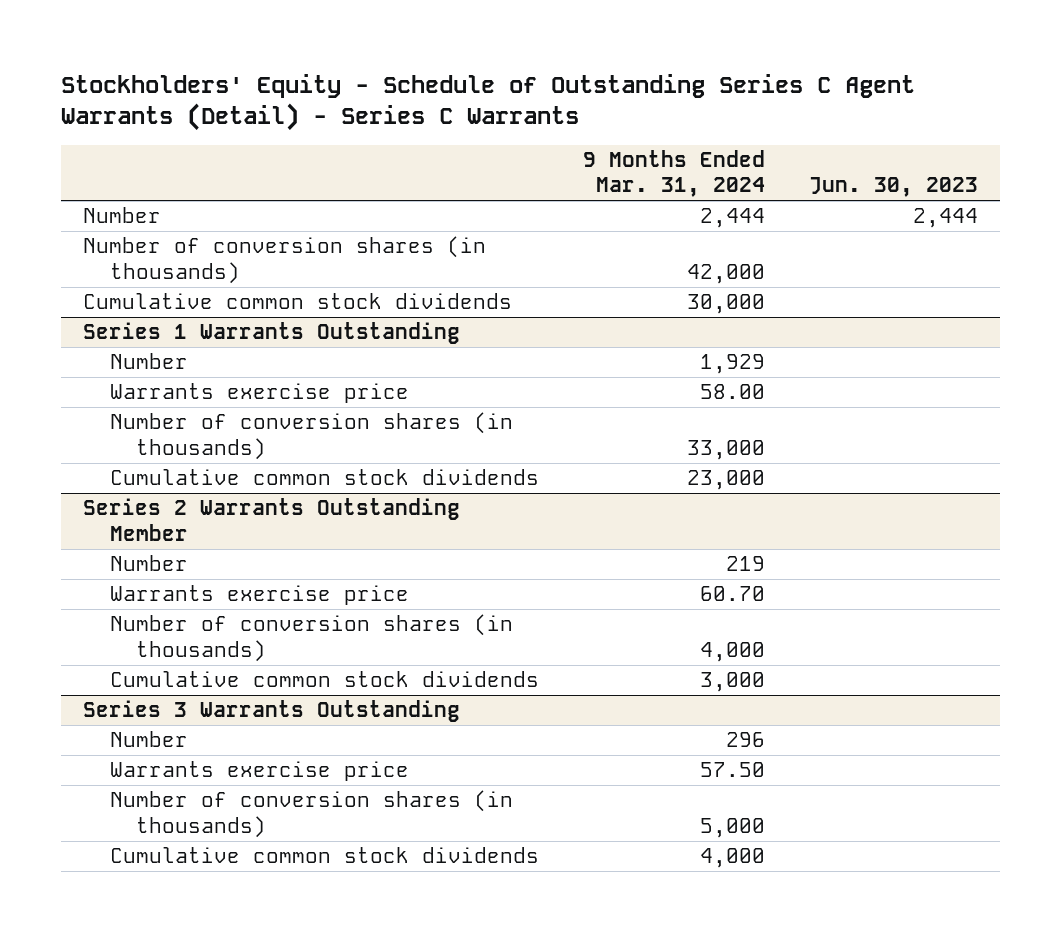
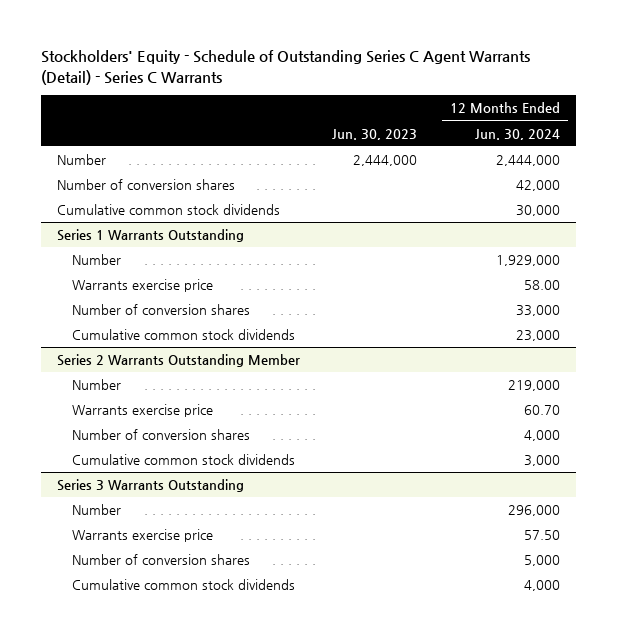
- | 9 Months Ended Mar. 31, 2024 | Jun. 30, 2023
+ | Jun. 30, 2023 | 12 Months Ended Jun. 30, 2024
- Number | 2,444 | 2,444
- Number of conversion shares (in thousands) | 42,000 |
+ Number | 2,444,000 | 2,444,000
+ Number of conversion shares | | 42,000
@ Series 1 Warrants Outstanding
- Number of conversion shares (in thousands) | 33,000 |
+ Number of conversion shares | | 33,000
@ Series 2 Warrants Outstanding Member
- Number of conversion shares (in thousands) | 4,000 |
+ Number of conversion shares | | 4,000
@ Series 3 Warrants Outstanding
- Number of conversion shares (in thousands) | 5,000 |
+ Number of conversion shares | | 5,000

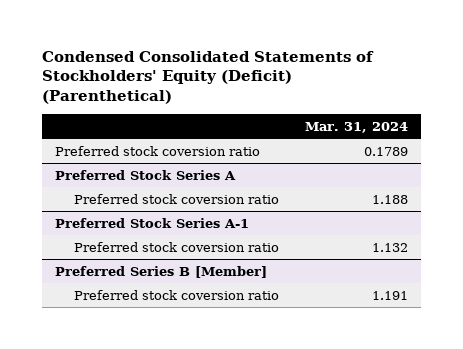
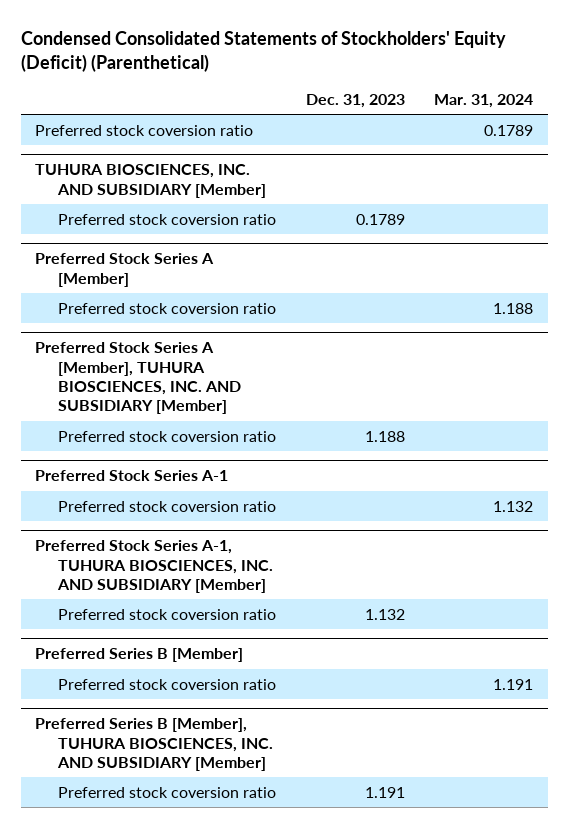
- | Mar. 31, 2024
+ | Dec. 31, 2023 | Mar. 31, 2024
- Preferred Stock Series A
+ TUHURA BIOSCIENCES, INC. AND SUBSIDIARY [Member]
+ Preferred stock coversion ratio | 0.1789 |
+ Preferred Stock Series A [Member]
+ Preferred Stock Series A [Member], TUHURA BIOSCIENCES, INC. AND SUBSIDIARY [Member]
+ Preferred stock coversion ratio | 1.188 |
+ Preferred Stock Series A-1, TUHURA BIOSCIENCES, INC. AND SUBSIDIARY [Member]
+ Preferred stock coversion ratio | 1.132 |
+ Preferred Series B [Member], TUHURA BIOSCIENCES, INC. AND SUBSIDIARY [Member]
+ Preferred stock coversion ratio | 1.191 |

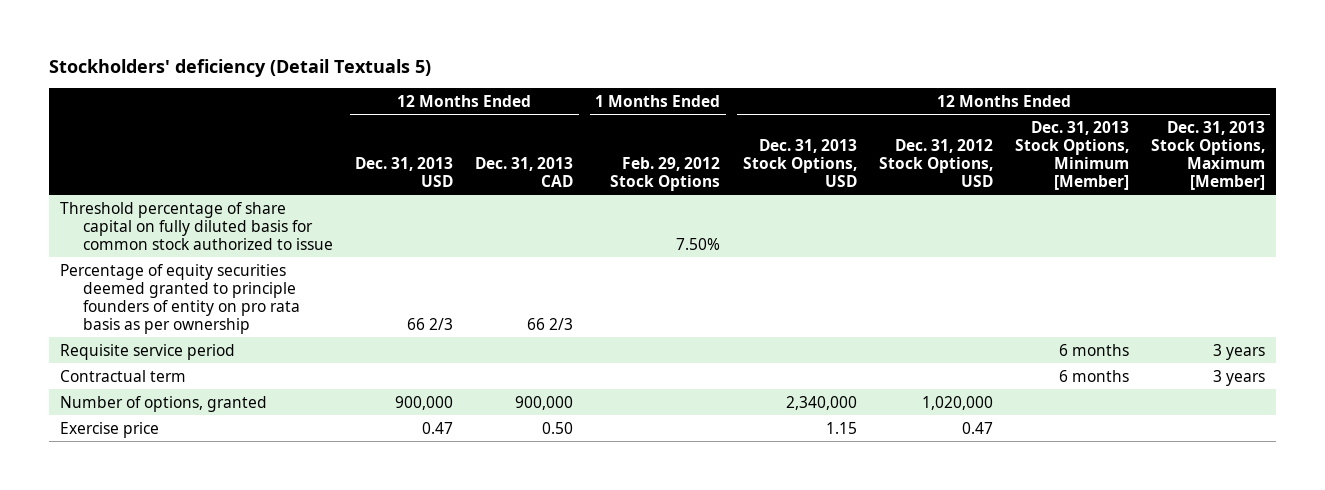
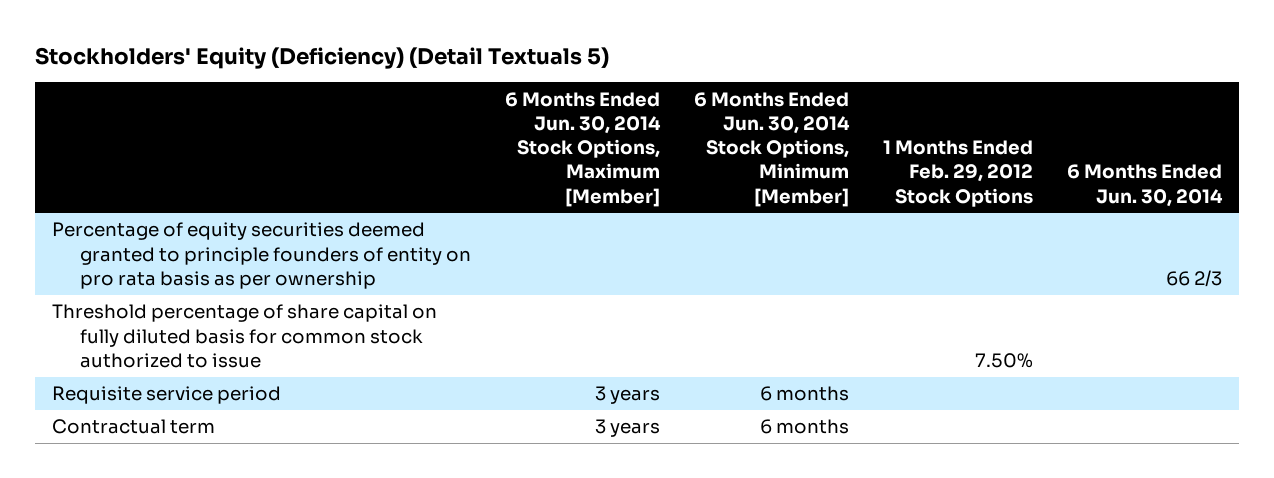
- Stockholders' deficiency (Detail Textuals 5)
+ Stockholders' Equity (Deficiency) (Detail Textuals 5)
- | 12 Months Ended Dec. 31, 2013 USD | 12 Months Ended Dec. 31, 2013 CAD | 1 Months Ended Feb. 29, 2012 Stock Options | 12 Months Ended Dec. 31, 2013 Stock Options, USD | 12 Months Ended Dec. 31, 2012 Stock Options, USD | 12 Months Ended Dec. 31, 2013 Stock Options, Minimum [Member] | 12 Months Ended Dec. 31, 2013 Stock Options, Maximum [Member]
+ | 6 Months Ended Jun. 30, 2014 Stock Options, Maximum [Member] | 6 Months Ended Jun. 30, 2014 Stock Options, Minimum [Member] | 1 Months Ended Feb. 29, 2012 Stock Options | 6 Months Ended Jun. 30, 2014
moved down: Threshold percentage of share capital on fully diluted basis for common stock authorized to issue | | | 7.50% |
- Number of options, granted | 900,000 | 900,000 | | 2,340,000 | 1,020,000 | |
- Exercise price | 0.47 | 0.50 | | 1.15 | 0.47 | |

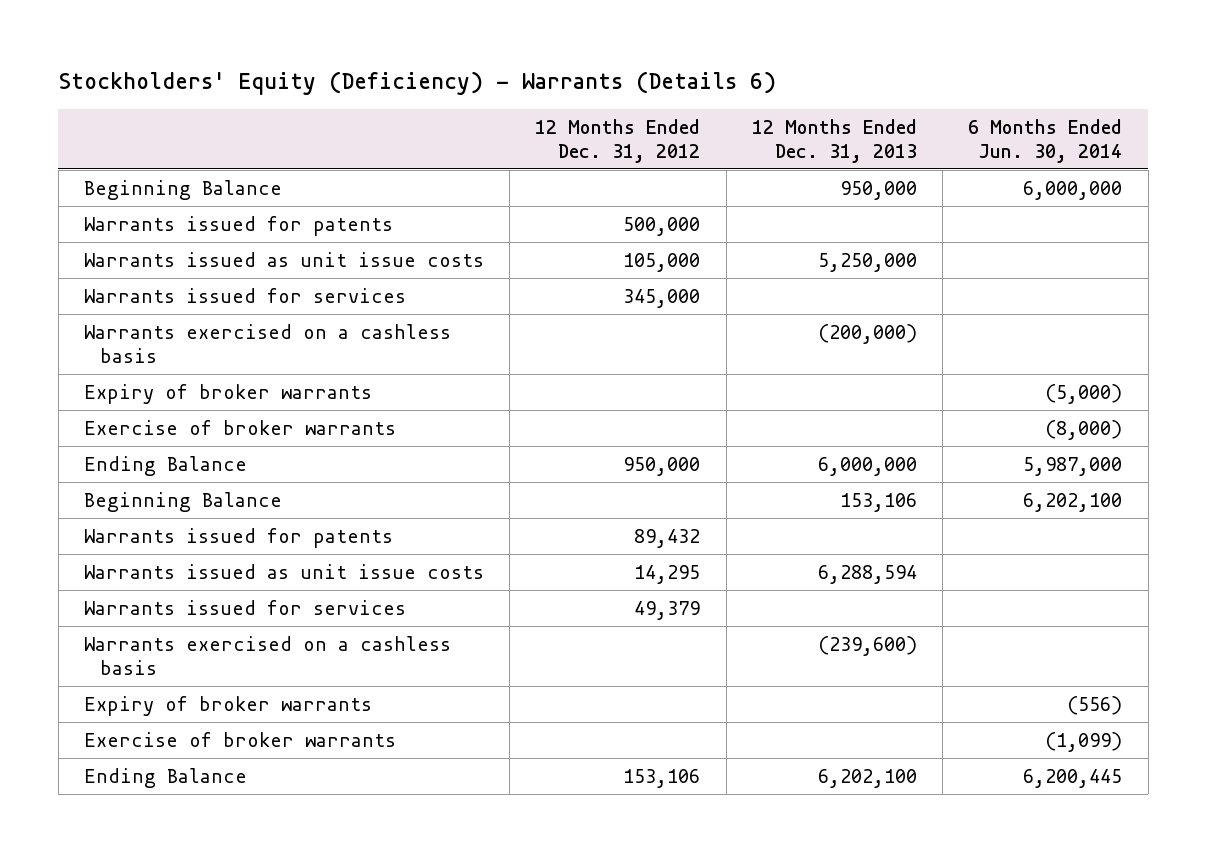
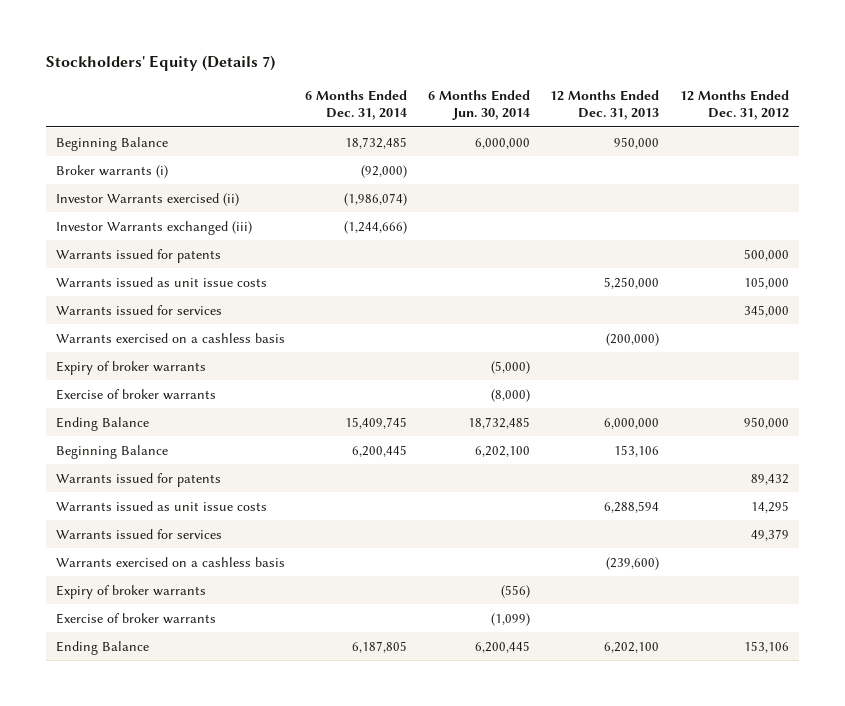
- Stockholders' Equity (Deficiency) - Warrants (Details 6)
+ Stockholders' Equity (Details 7)
- | 12 Months Ended Dec. 31, 2012 | 12 Months Ended Dec. 31, 2013 | 6 Months Ended Jun. 30, 2014
+ | 6 Months Ended Dec. 31, 2014 | 6 Months Ended Jun. 30, 2014 | 12 Months Ended Dec. 31, 2013 | 12 Months Ended Dec. 31, 2012
+ Broker warrants (i) | (92,000) | | |
+ Investor Warrants exercised (ii) | (1,986,074) | | |
+ Investor Warrants exchanged (iii) | (1,244,666) | | |
- Ending Balance | 950,000 | 6,000,000 | 5,987,000
+ Ending Balance | 15,409,745 | 18,732,485 | 6,000,000 | 950,000

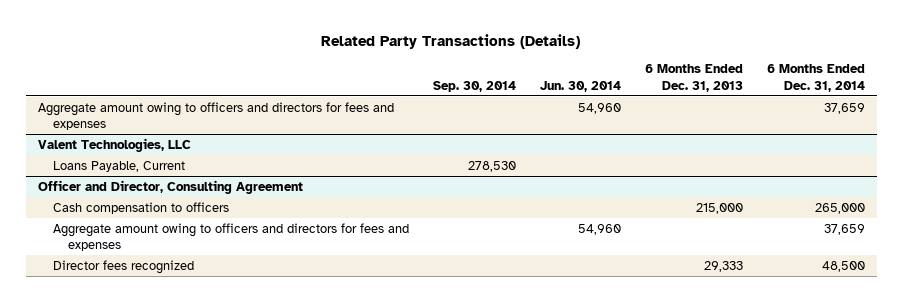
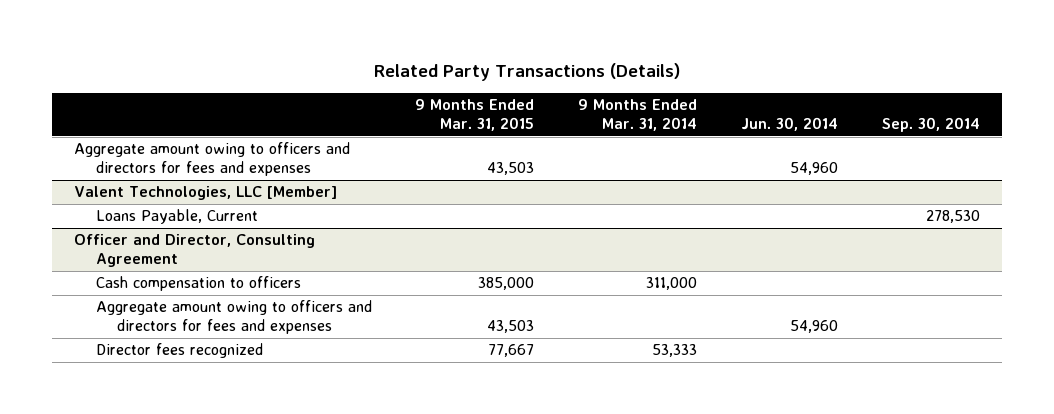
- | Sep. 30, 2014 | Jun. 30, 2014 | 6 Months Ended Dec. 31, 2013 | 6 Months Ended Dec. 31, 2014
+ | 9 Months Ended Mar. 31, 2015 | 9 Months Ended Mar. 31, 2014 | Jun. 30, 2014 | Sep. 30, 2014
- Valent Technologies, LLC
+ Valent Technologies, LLC [Member]

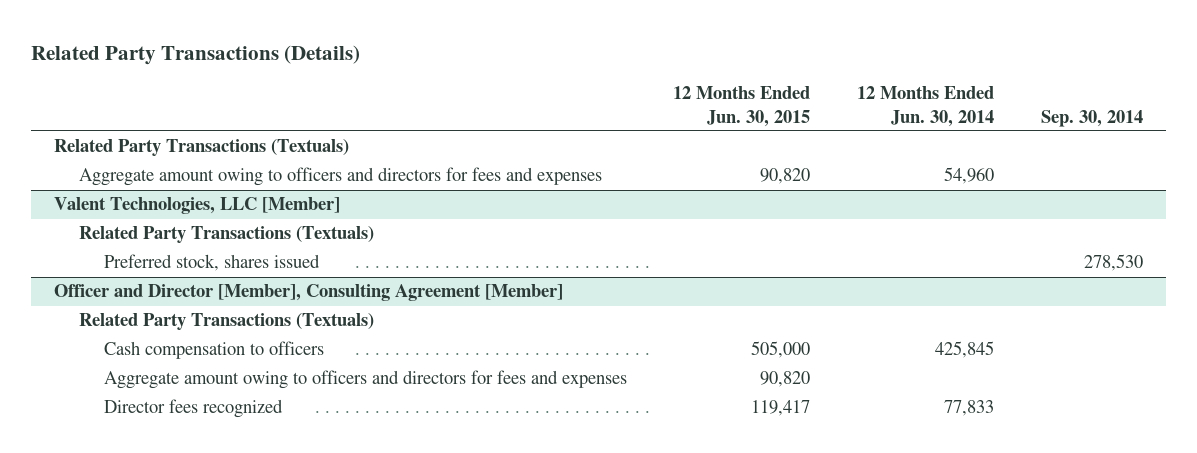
- | 9 Months Ended Mar. 31, 2015 | 9 Months Ended Mar. 31, 2014 | Jun. 30, 2014 | Sep. 30, 2014
+ | 12 Months Ended Jun. 30, 2015 | 12 Months Ended Jun. 30, 2014 | Sep. 30, 2014
+ Related Party Transactions (Textuals)
@ Valent Technologies, LLC [Member]
- Loans Payable, Current | | | | 278,530
- Officer and Director, Consulting Agreement
@ Valent Technologies, LLC [Member]
+ Related Party Transactions (Textuals)
+ Preferred stock, shares issued | | | 278,530
+ Officer and Director [Member], Consulting Agreement [Member]
+ Related Party Transactions (Textuals)

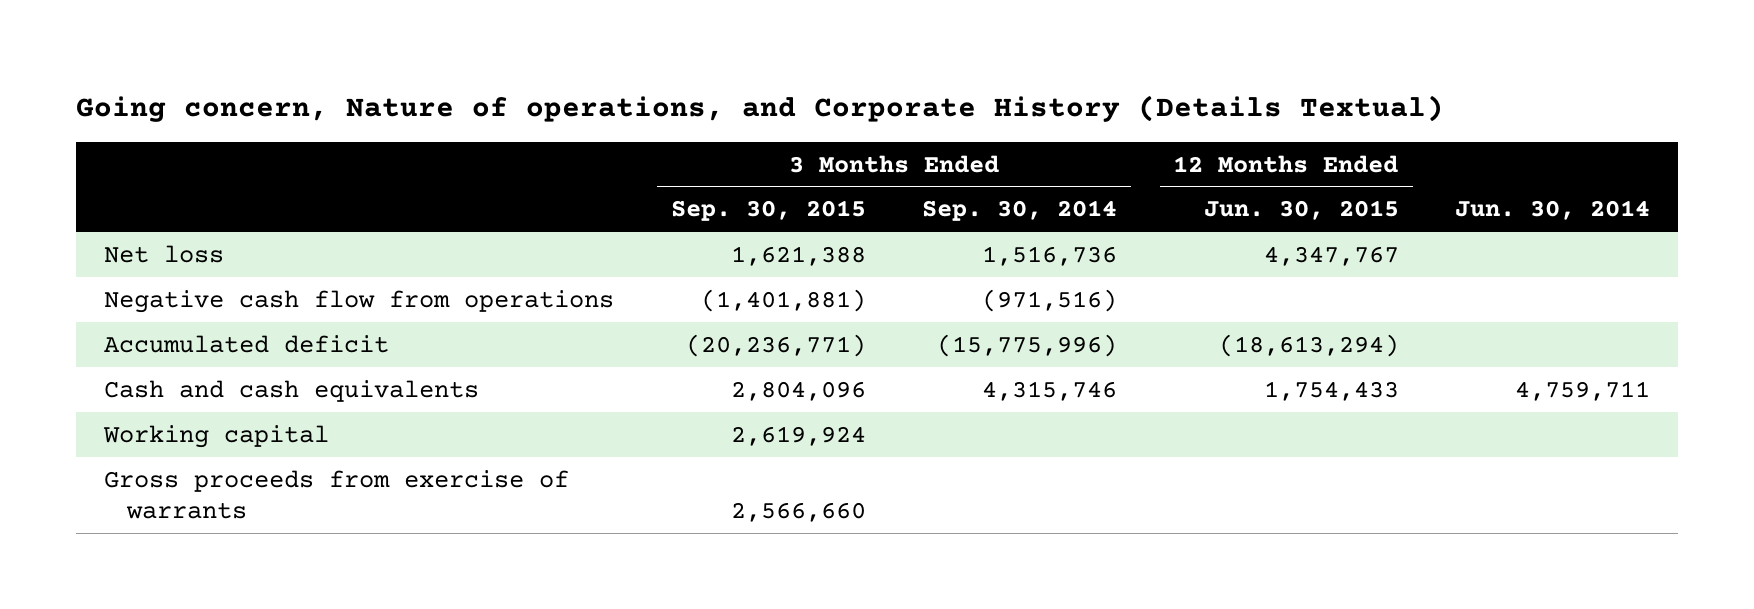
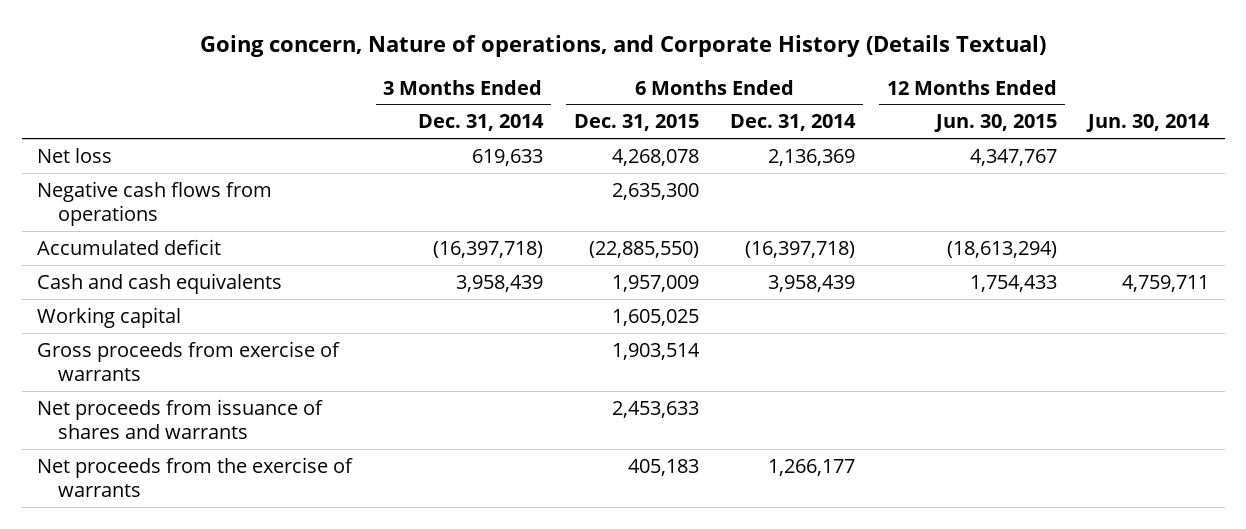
- | 3 Months Ended Sep. 30, 2015 | 3 Months Ended Sep. 30, 2014 | 12 Months Ended Jun. 30, 2015 | Jun. 30, 2014
+ | 3 Months Ended Dec. 31, 2014 | 6 Months Ended Dec. 31, 2015 | 6 Months Ended Dec. 31, 2014 | 12 Months Ended Jun. 30, 2015 | Jun. 30, 2014
- Negative cash flow from operations | (1,401,881) | (971,516) | |
+ Negative cash flows from operations | | 2,635,300 | | |
+ Net proceeds from issuance of shares and warrants | | 2,453,633 | | |
+ Net proceeds from the exercise of warrants | | 405,183 | 1,266,177 | |

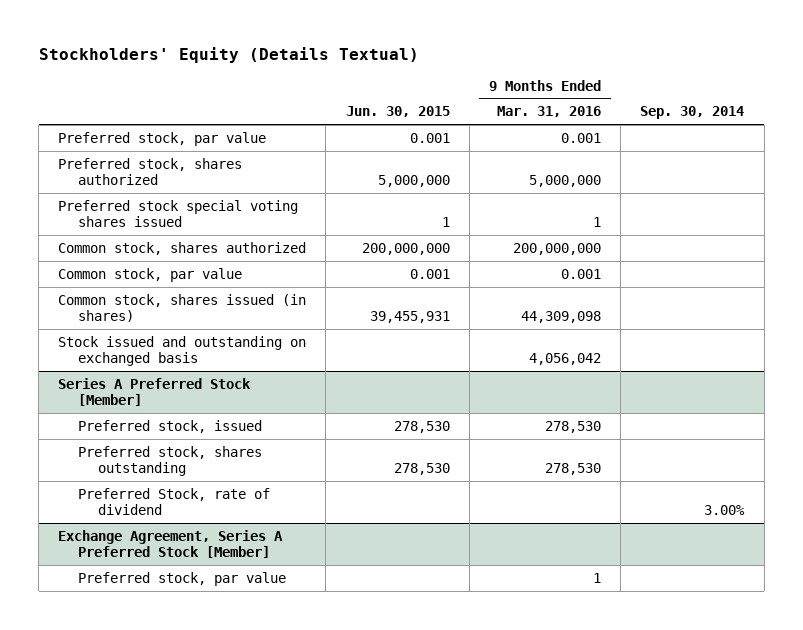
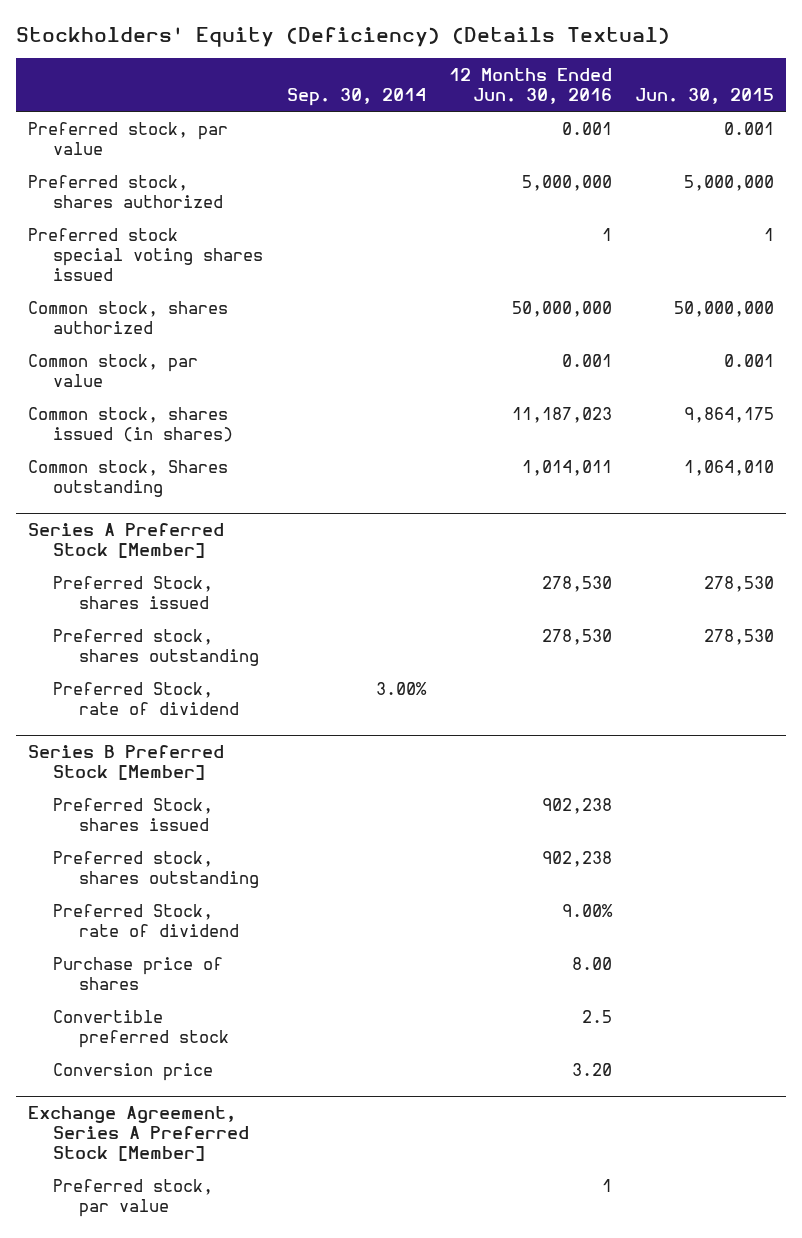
- Stockholders' Equity (Details Textual)
+ Stockholders' Equity (Deficiency) (Details Textual)
- | Jun. 30, 2015 | 9 Months Ended Mar. 31, 2016 | Sep. 30, 2014
+ | Sep. 30, 2014 | 12 Months Ended Jun. 30, 2016 | Jun. 30, 2015
- Common stock, shares authorized | 200,000,000 | 200,000,000 |
+ Common stock, shares authorized | | 50,000,000 | 50,000,000
- Common stock, shares issued (in shares) | 39,455,931 | 44,309,098 |
- Stock issued and outstanding on exchanged basis | | 4,056,042 |
+ Common stock, shares issued (in shares) | | 11,187,023 | 9,864,175
+ Common stock, Shares outstanding | | 1,014,011 | 1,064,010
@ Series A Preferred Stock [Member]
- Preferred stock, issued | 278,530 | 278,530 |
+ Preferred Stock, shares issued | | 278,530 | 278,530
+ Series B Preferred Stock [Member]
+ Preferred Stock, shares issued | | 902,238 |
+ Preferred stock, shares outstanding | | 902,238 |
+ Preferred Stock, rate of dividend | | 9.00% |
+ Purchase price of shares | | 8.00 |
+ Convertible preferred stock | | 2.5 |
+ Conversion price | | 3.20 |

